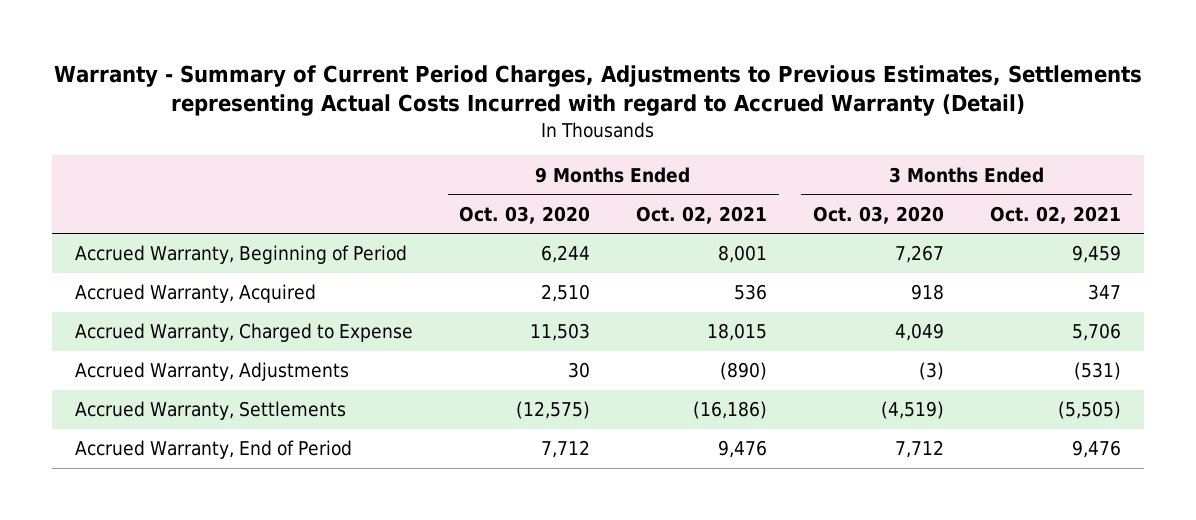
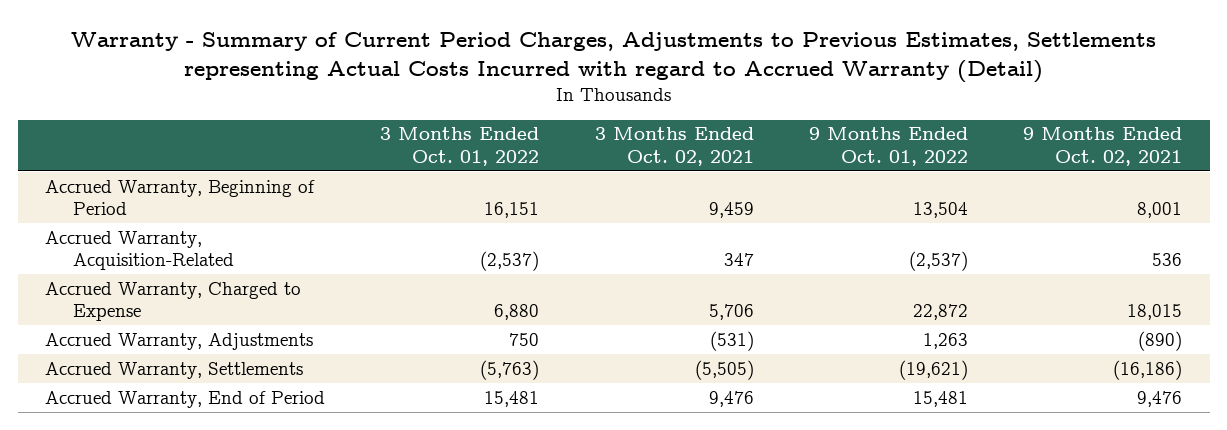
- | 9 Months Ended Oct. 03, 2020 | 9 Months Ended Oct. 02, 2021 | 3 Months Ended Oct. 03, 2020 | 3 Months Ended Oct. 02, 2021
+ | 3 Months Ended Oct. 01, 2022 | 3 Months Ended Oct. 02, 2021 | 9 Months Ended Oct. 01, 2022 | 9 Months Ended Oct. 02, 2021
- Accrued Warranty, Acquired | 2,510 | 536 | 918 | 347
+ Accrued Warranty, Acquisition-Related | (2,537) | 347 | (2,537) | 536

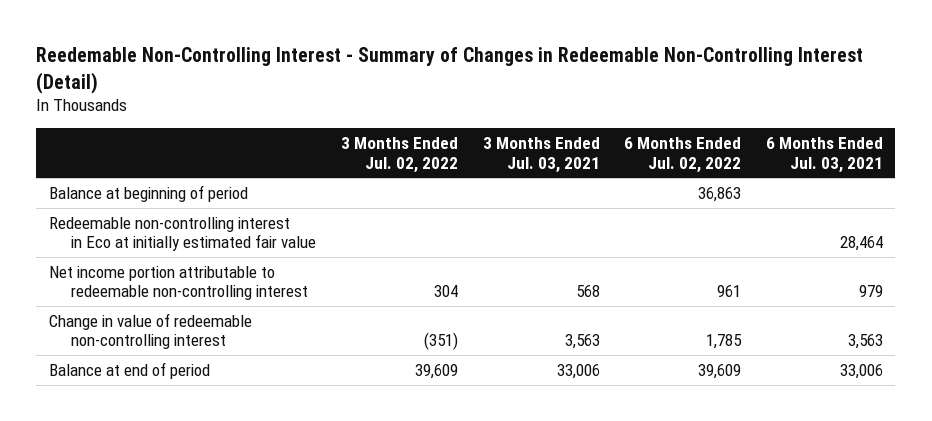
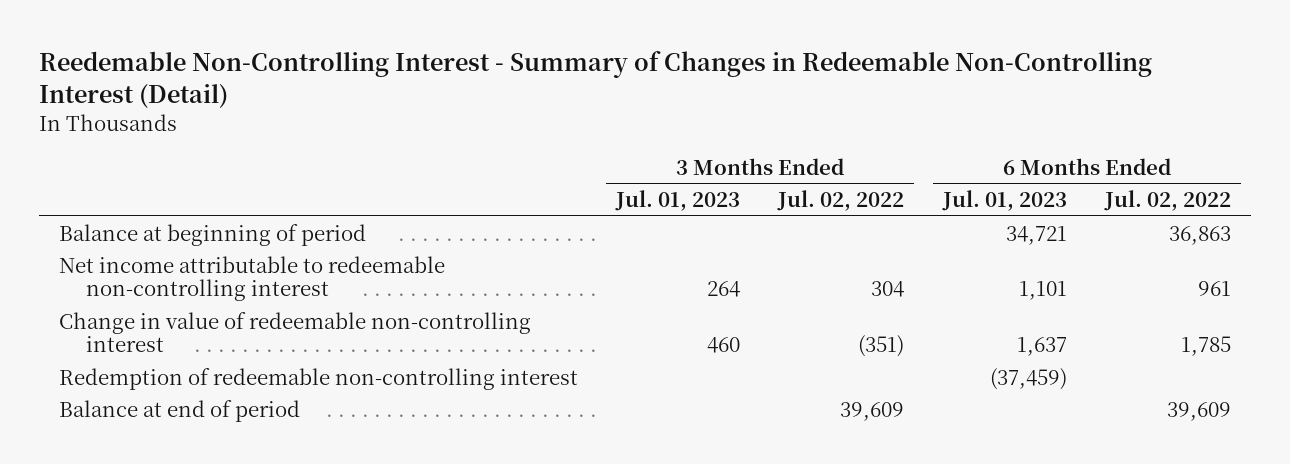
- | 3 Months Ended Jul. 02, 2022 | 3 Months Ended Jul. 03, 2021 | 6 Months Ended Jul. 02, 2022 | 6 Months Ended Jul. 03, 2021
+ | 3 Months Ended Jul. 01, 2023 | 3 Months Ended Jul. 02, 2022 | 6 Months Ended Jul. 01, 2023 | 6 Months Ended Jul. 02, 2022
- Redeemable non-controlling interest in Eco at initially estimated fair value | | | | 28,464
- Net income portion attributable to redeemable non-controlling interest | 304 | 568 | 961 | 979
+ Net income attributable to redeemable non-controlling interest | 264 | 304 | 1,101 | 961
+ Redemption of redeemable non-controlling interest | | | (37,459) |

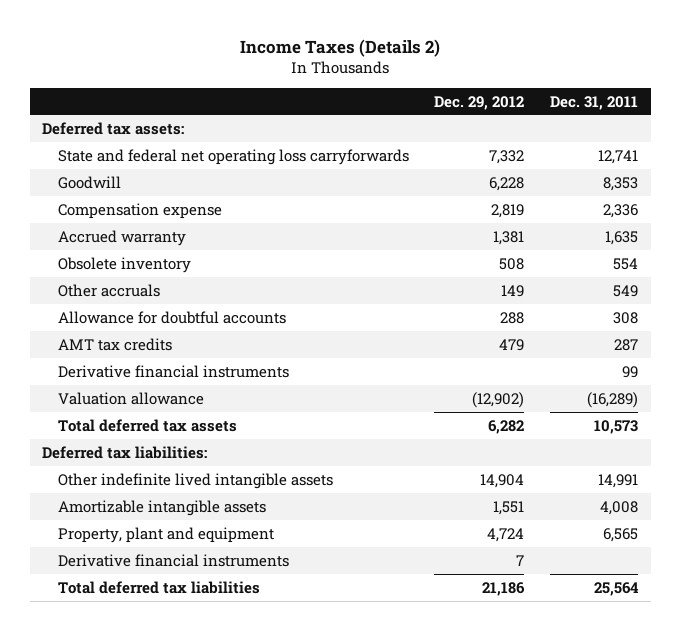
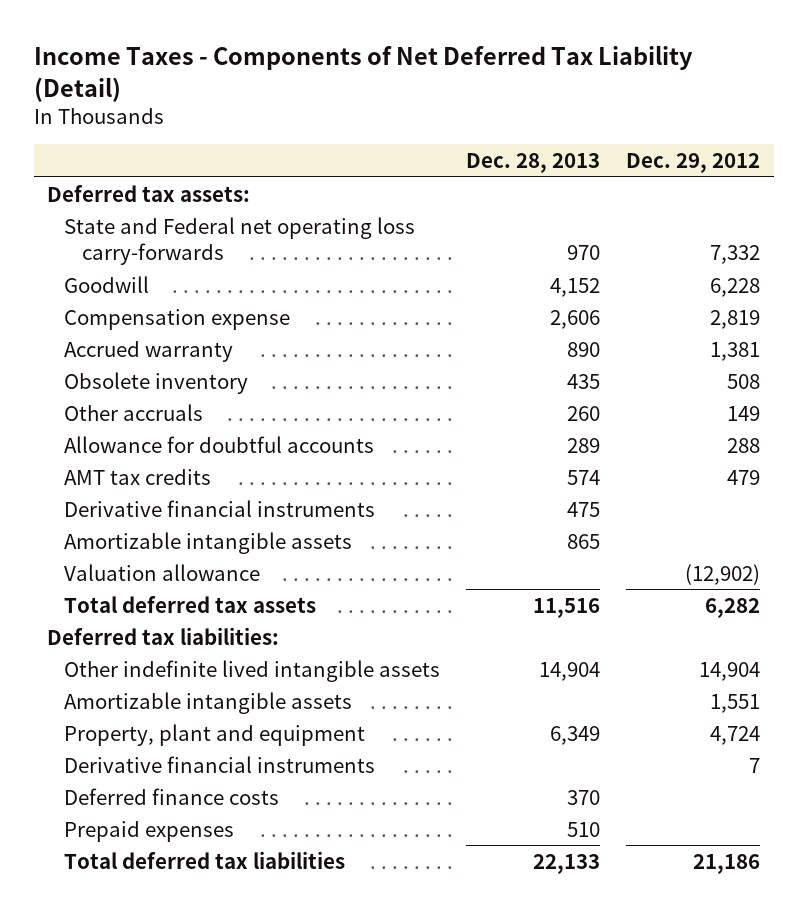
- Income Taxes (Details 2)
+ Income Taxes - Components of Net Deferred Tax Liability (Detail)
- | Dec. 29, 2012 | Dec. 31, 2011
+ | Dec. 28, 2013 | Dec. 29, 2012
- State and federal net operating loss carryforwards | 7,332 | 12,741
+ State and Federal net operating loss carry-forwards | 970 | 7,332
+ Amortizable intangible assets | 865 |
+ Deferred finance costs | 370 |
+ Prepaid expenses | 510 |

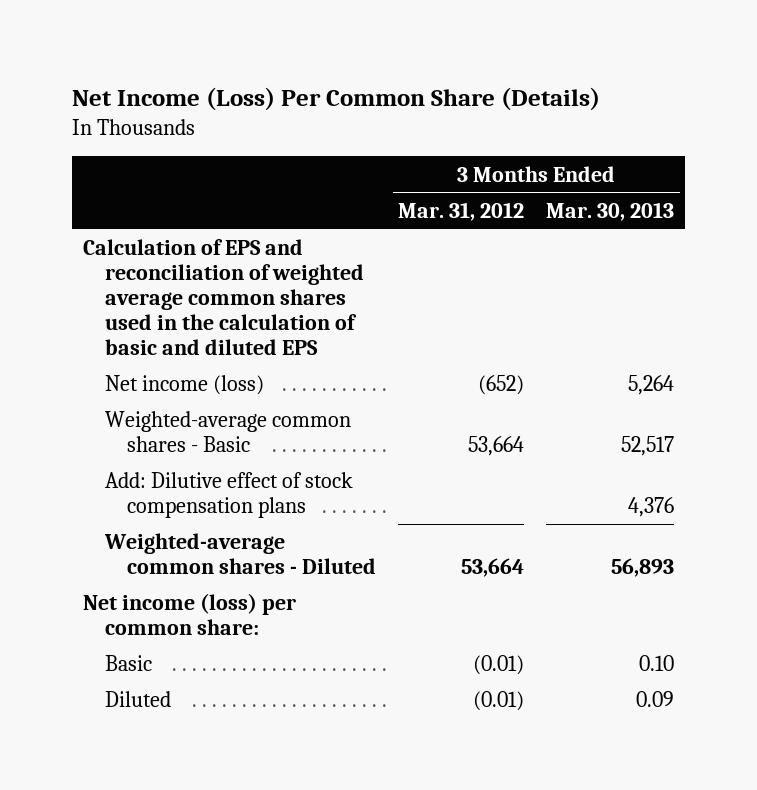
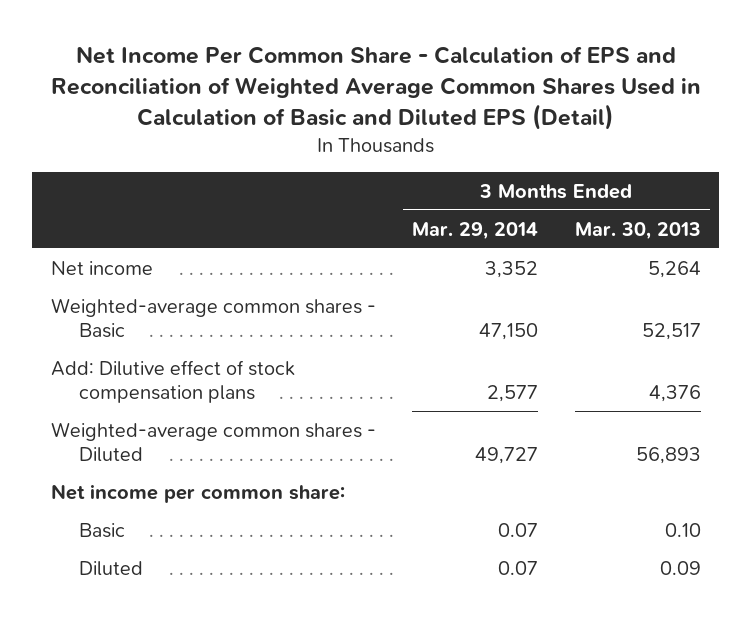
- Net Income (Loss) Per Common Share (Details)
+ Net Income Per Common Share - Calculation of EPS and Reconciliation of Weighted Average Common Shares Used in Calculation of Basic and Diluted EPS (Detail)
- | 3 Months Ended Mar. 31, 2012 | 3 Months Ended Mar. 30, 2013
+ | 3 Months Ended Mar. 29, 2014 | 3 Months Ended Mar. 30, 2013
- Calculation of EPS and reconciliation of weighted average common shares used in the calculation of basic and diluted EPS
- Net income (loss) | (652) | 5,264
+ Net income | 3,352 | 5,264
- Net income (loss) per common share:
+ Net income per common share:

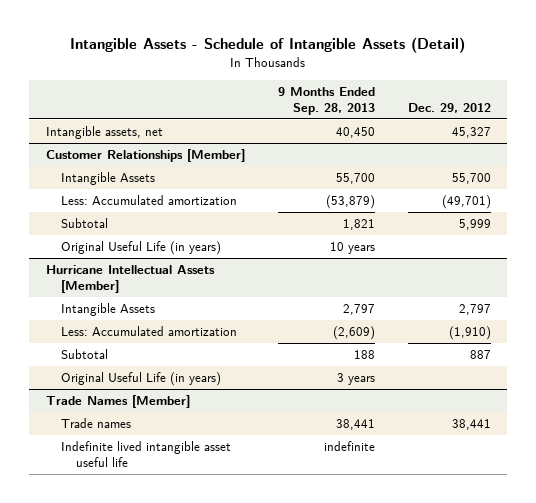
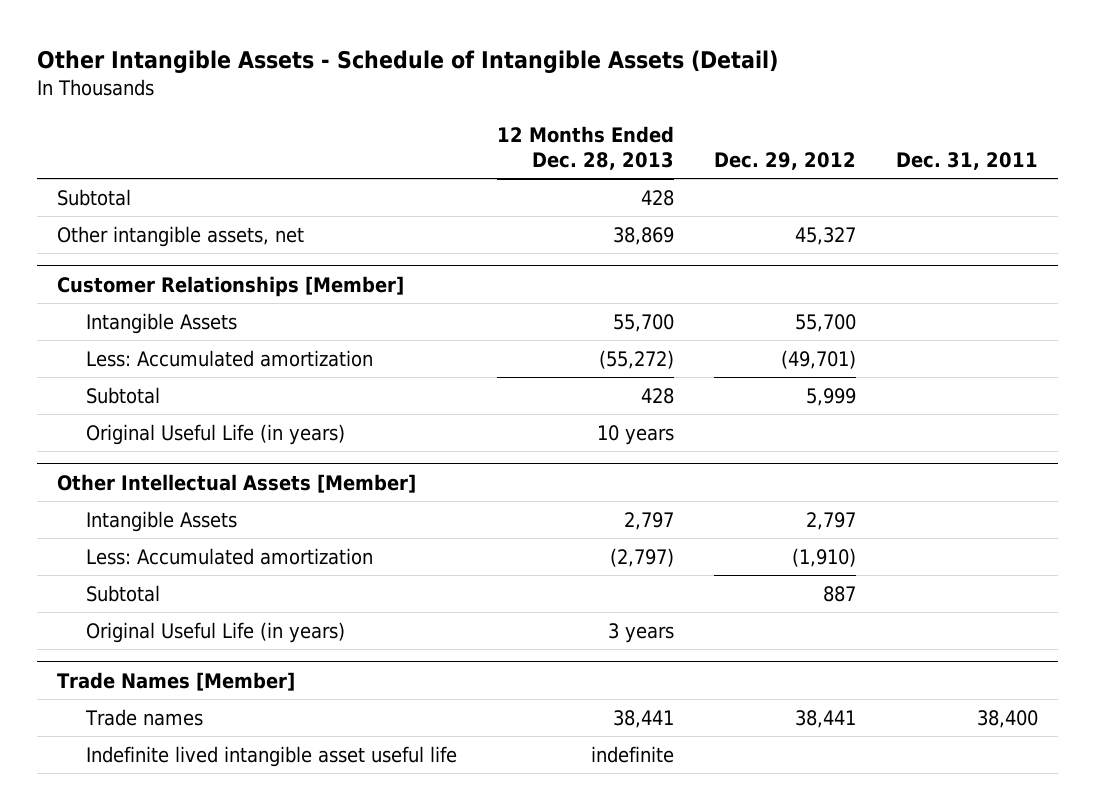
- Intangible Assets - Schedule of Intangible Assets (Detail)
+ Other Intangible Assets - Schedule of Intangible Assets (Detail)
- | 9 Months Ended Sep. 28, 2013 | Dec. 29, 2012
+ | 12 Months Ended Dec. 28, 2013 | Dec. 29, 2012 | Dec. 31, 2011
- Intangible assets, net | 40,450 | 45,327
+ Subtotal | 428 | |
+ Other intangible assets, net | 38,869 | 45,327 |
- Hurricane Intellectual Assets [Member]
+ Other Intellectual Assets [Member]

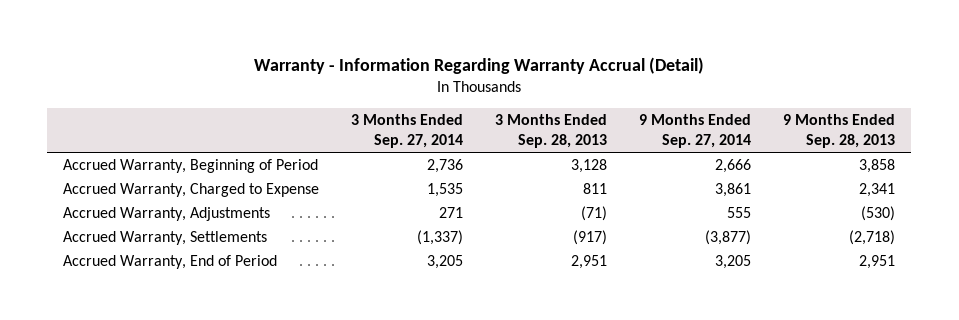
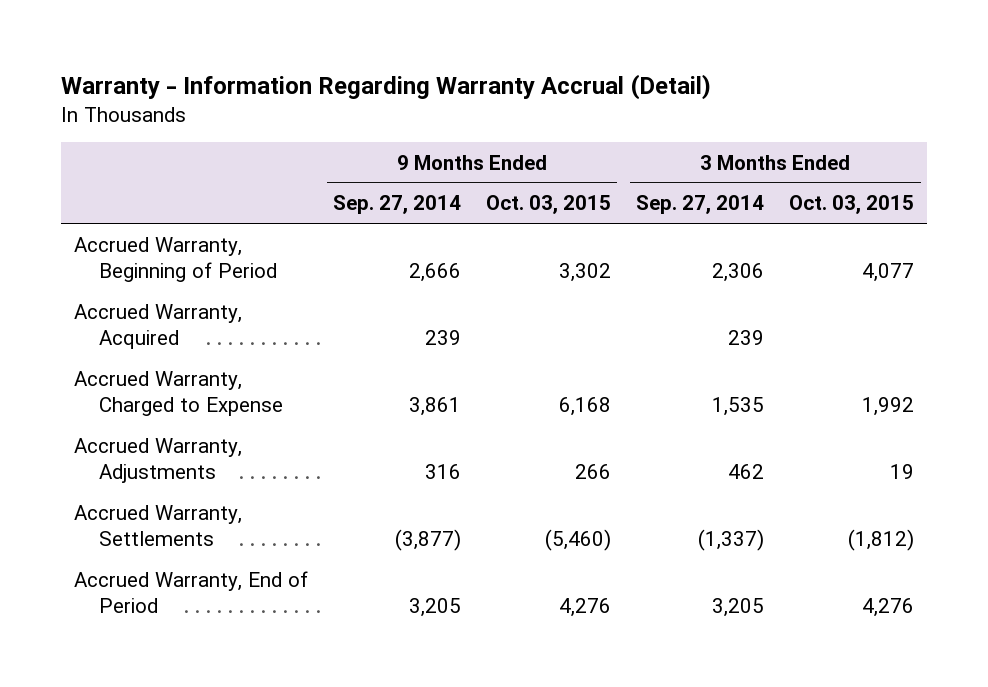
- | 3 Months Ended Sep. 27, 2014 | 3 Months Ended Sep. 28, 2013 | 9 Months Ended Sep. 27, 2014 | 9 Months Ended Sep. 28, 2013
+ | 9 Months Ended Sep. 27, 2014 | 9 Months Ended Oct. 03, 2015 | 3 Months Ended Sep. 27, 2014 | 3 Months Ended Oct. 03, 2015
- Accrued Warranty, Beginning of Period | 2,736 | 3,128 | 2,666 | 3,858
+ Accrued Warranty, Beginning of Period | 2,666 | 3,302 | 2,306 | 4,077
+ Accrued Warranty, Acquired | 239 | | 239 |
- Accrued Warranty, Adjustments | 271 | (71) | 555 | (530)
+ Accrued Warranty, Adjustments | 316 | 266 | 462 | 19

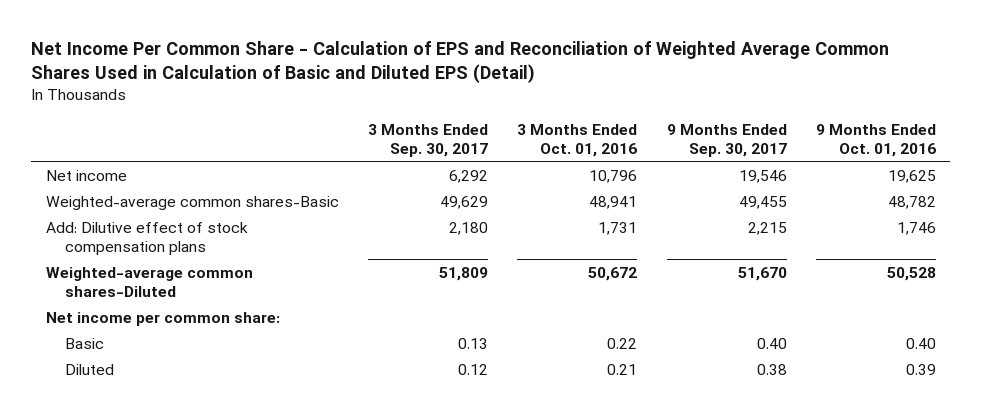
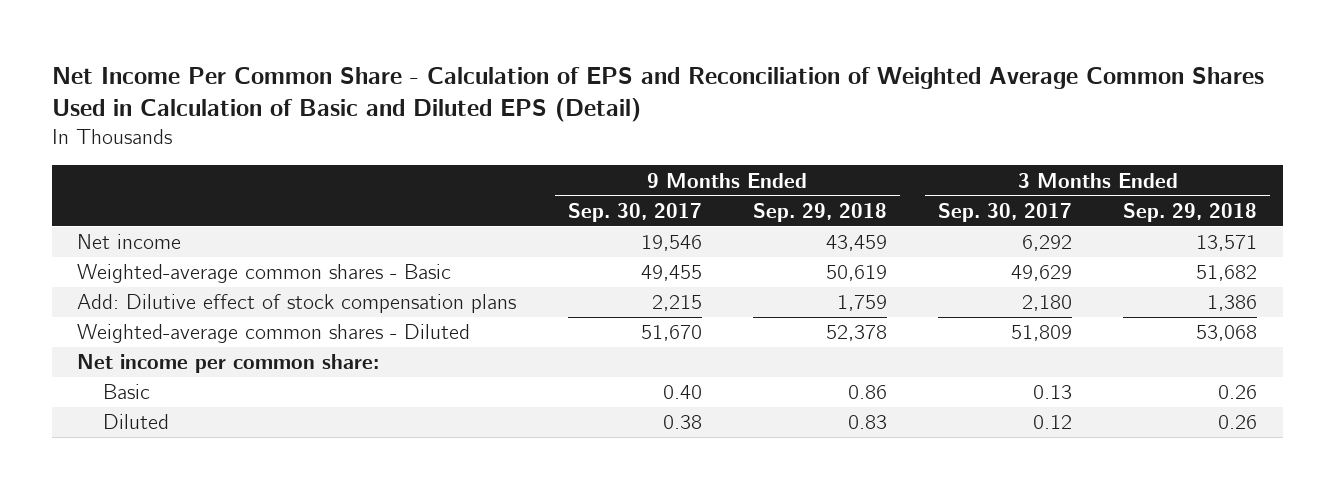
- | 3 Months Ended Sep. 30, 2017 | 3 Months Ended Oct. 01, 2016 | 9 Months Ended Sep. 30, 2017 | 9 Months Ended Oct. 01, 2016
+ | 9 Months Ended Sep. 30, 2017 | 9 Months Ended Sep. 29, 2018 | 3 Months Ended Sep. 30, 2017 | 3 Months Ended Sep. 29, 2018
- Weighted-average common shares-Basic | 49,629 | 48,941 | 49,455 | 48,782
+ Weighted-average common shares - Basic | 49,455 | 50,619 | 49,629 | 51,682
- Weighted-average common shares-Diluted | 51,809 | 50,672 | 51,670 | 50,528
+ Weighted-average common shares - Diluted | 51,670 | 52,378 | 51,809 | 53,068

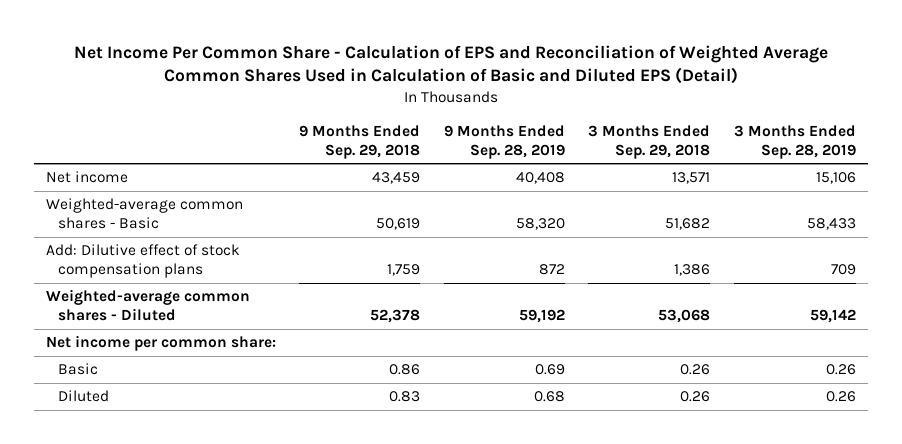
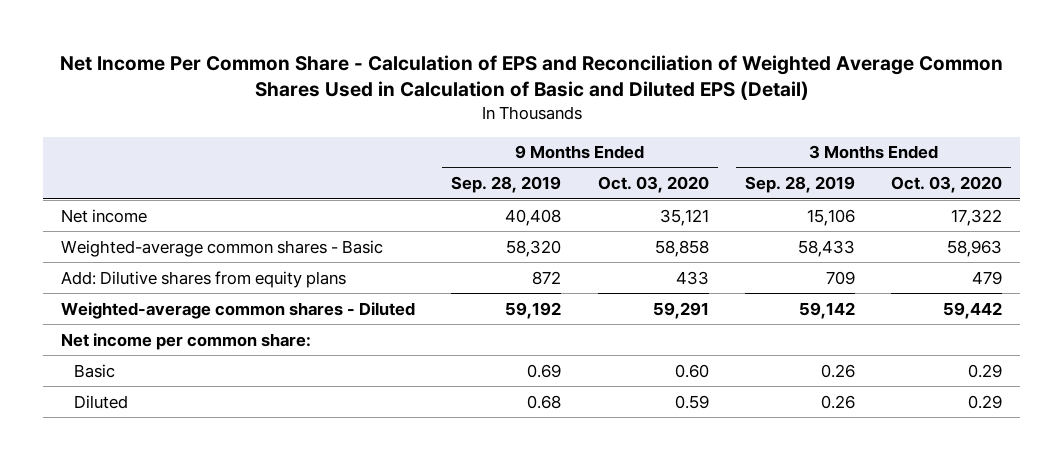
- | 9 Months Ended Sep. 29, 2018 | 9 Months Ended Sep. 28, 2019 | 3 Months Ended Sep. 29, 2018 | 3 Months Ended Sep. 28, 2019
+ | 9 Months Ended Sep. 28, 2019 | 9 Months Ended Oct. 03, 2020 | 3 Months Ended Sep. 28, 2019 | 3 Months Ended Oct. 03, 2020
- Add: Dilutive effect of stock compensation plans | 1,759 | 872 | 1,386 | 709
+ Add: Dilutive shares from equity plans | 872 | 433 | 709 | 479

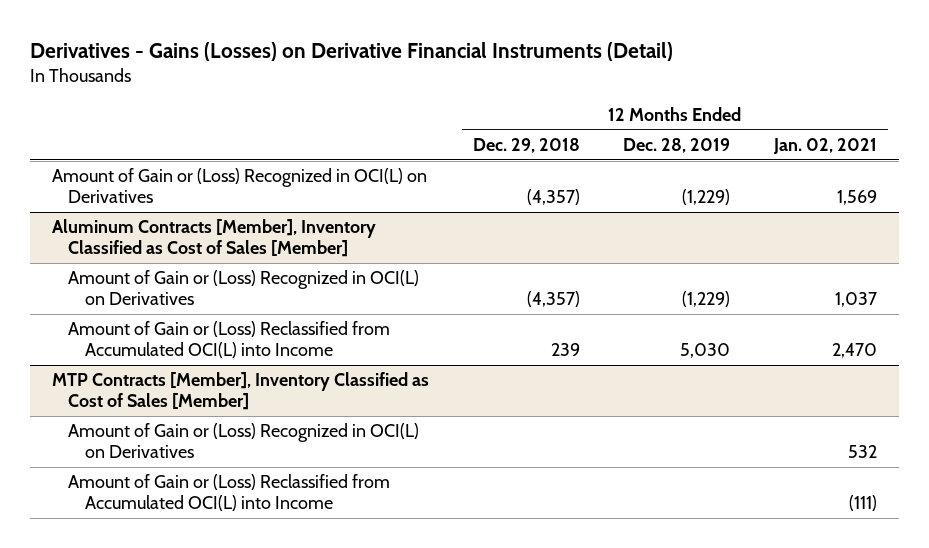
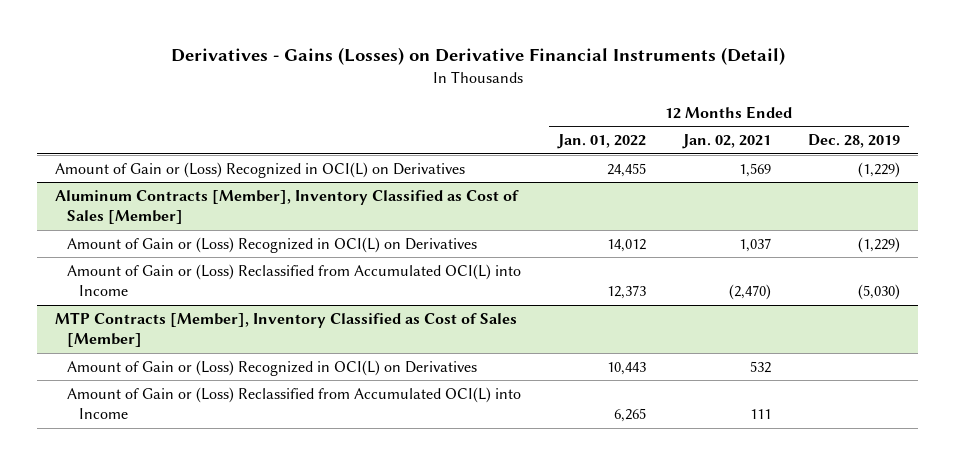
- | 12 Months Ended Dec. 29, 2018 | 12 Months Ended Dec. 28, 2019 | 12 Months Ended Jan. 02, 2021
+ | 12 Months Ended Jan. 01, 2022 | 12 Months Ended Jan. 02, 2021 | 12 Months Ended Dec. 28, 2019
@ Aluminum Contracts [Member], Inventory Classified as Cost of Sales [Member]
- Amount of Gain or (Loss) Reclassified from Accumulated OCI(L) into Income | 239 | 5,030 | 2,470
+ Amount of Gain or (Loss) Reclassified from Accumulated OCI(L) into Income | 12,373 | (2,470) | (5,030)
@ MTP Contracts [Member], Inventory Classified as Cost of Sales [Member]
- Amount of Gain or (Loss) Reclassified from Accumulated OCI(L) into Income | | | (111)
+ Amount of Gain or (Loss) Reclassified from Accumulated OCI(L) into Income | 6,265 | 111 |

